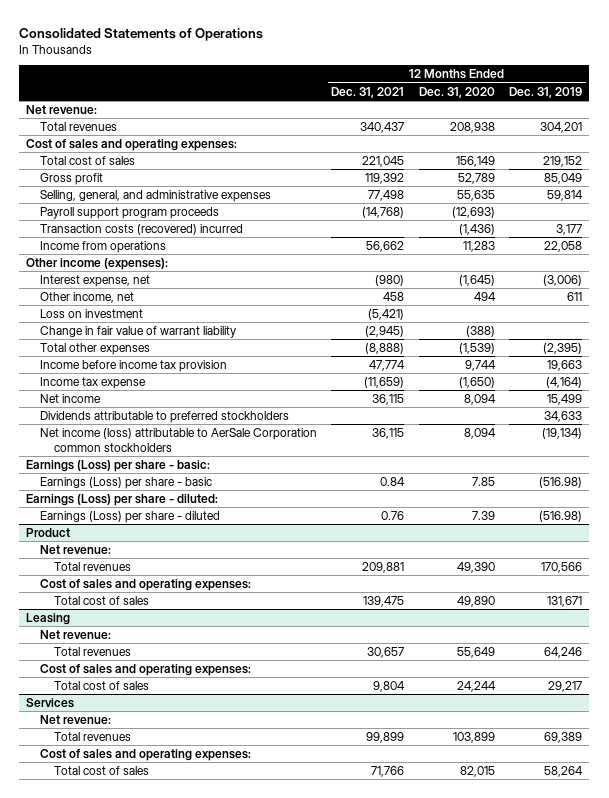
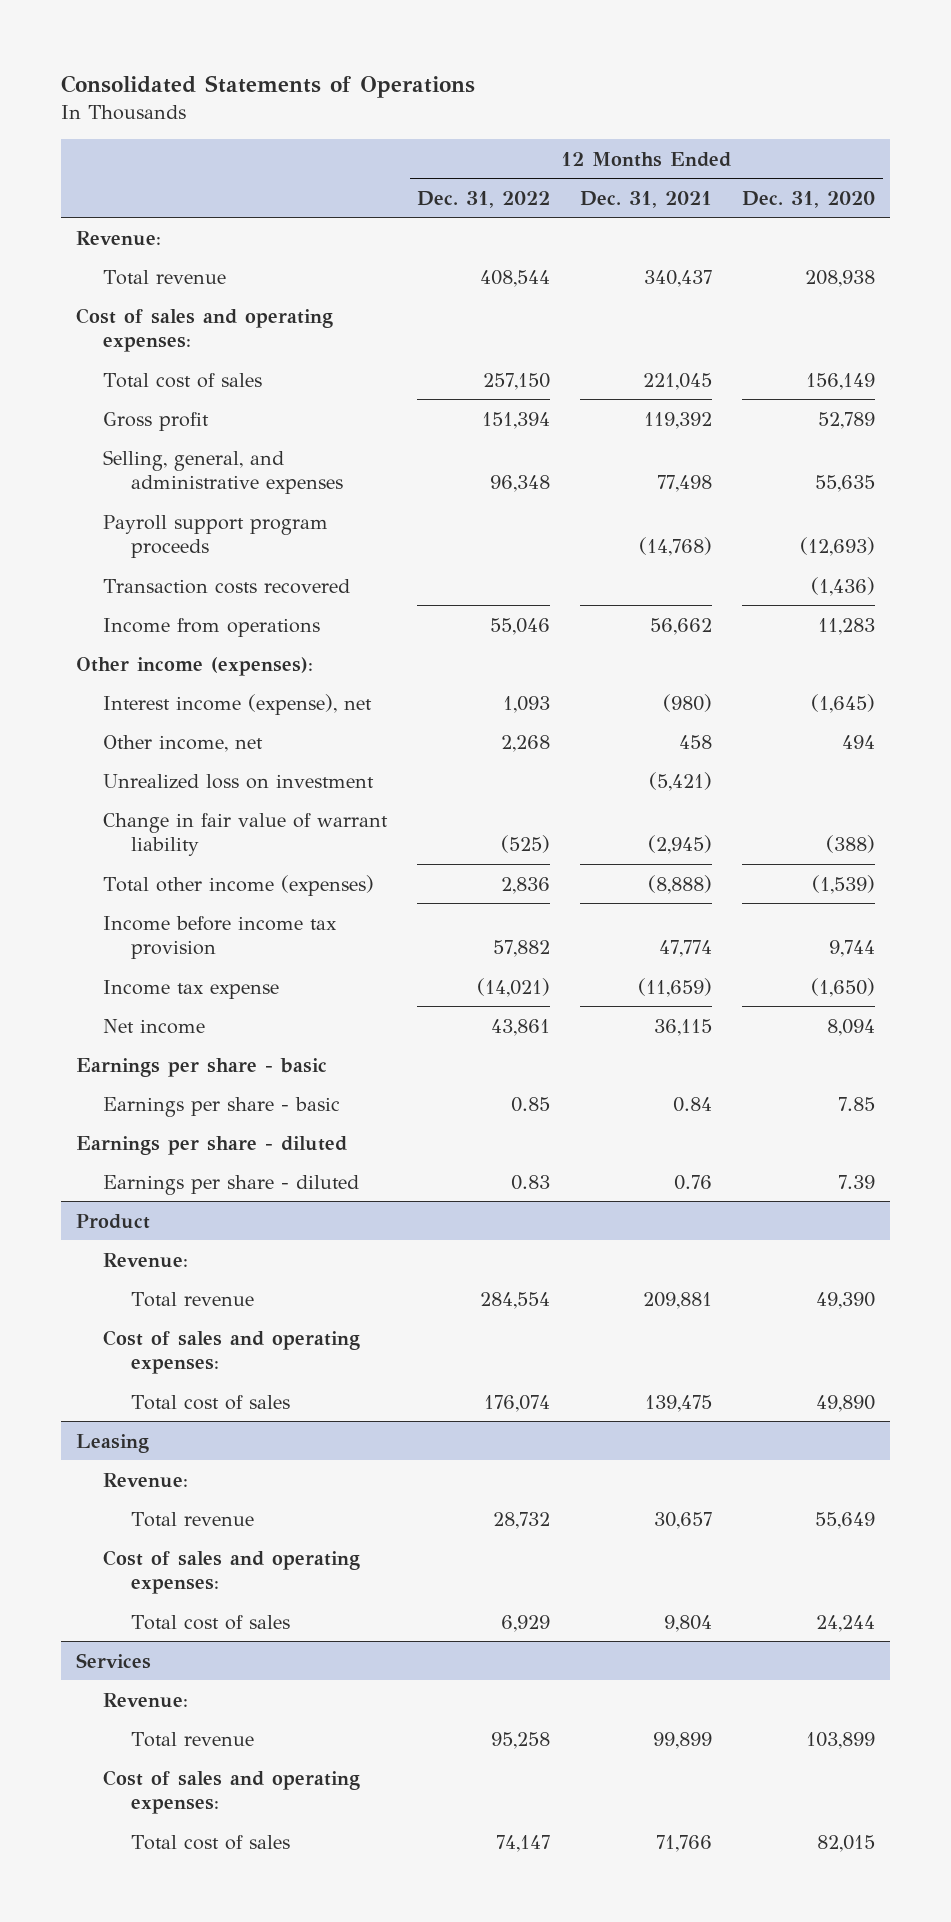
- | 12 Months Ended Dec. 31, 2021 | 12 Months Ended Dec. 31, 2020 | 12 Months Ended Dec. 31, 2019
+ | 12 Months Ended Dec. 31, 2022 | 12 Months Ended Dec. 31, 2021 | 12 Months Ended Dec. 31, 2020
- Net revenue:
- Total revenues | 340,437 | 208,938 | 304,201
+ Revenue:
+ Total revenue | 408,544 | 340,437 | 208,938
- Transaction costs (recovered) incurred | | (1,436) | 3,177
+ Transaction costs recovered | | | (1,436)
- Interest expense, net | (980) | (1,645) | (3,006)
+ Interest income (expense), net | 1,093 | (980) | (1,645)
- Loss on investment | (5,421) | |
+ Unrealized loss on investment | | (5,421) |
- Total other expenses | (8,888) | (1,539) | (2,395)
+ Total other income (expenses) | 2,836 | (8,888) | (1,539)
- Dividends attributable to preferred stockholders | | | 34,633
- Net income (loss) attributable to AerSale Corporation common stockholders | 36,115 | 8,094 | (19,134)
- Earnings (Loss) per share - basic:
- Earnings (Loss) per share - basic | 0.84 | 7.85 | (516.98)
- Earnings (Loss) per share - diluted:
- Earnings (Loss) per share - diluted | 0.76 | 7.39 | (516.98)
+ Earnings per share - basic
+ Earnings per share - basic | 0.85 | 0.84 | 7.85
+ Earnings per share - diluted
+ Earnings per share - diluted | 0.83 | 0.76 | 7.39
@ Product
- Net revenue:
- Total revenues | 209,881 | 49,390 | 170,566
+ Revenue:
+ Total revenue | 284,554 | 209,881 | 49,390
@ Leasing
- Net revenue:
- Total revenues | 30,657 | 55,649 | 64,246
+ Revenue:
+ Total revenue | 28,732 | 30,657 | 55,649
@ Services
- Net revenue:
- Total revenues | 99,899 | 103,899 | 69,389
+ Revenue:
+ Total revenue | 95,258 | 99,899 | 103,899

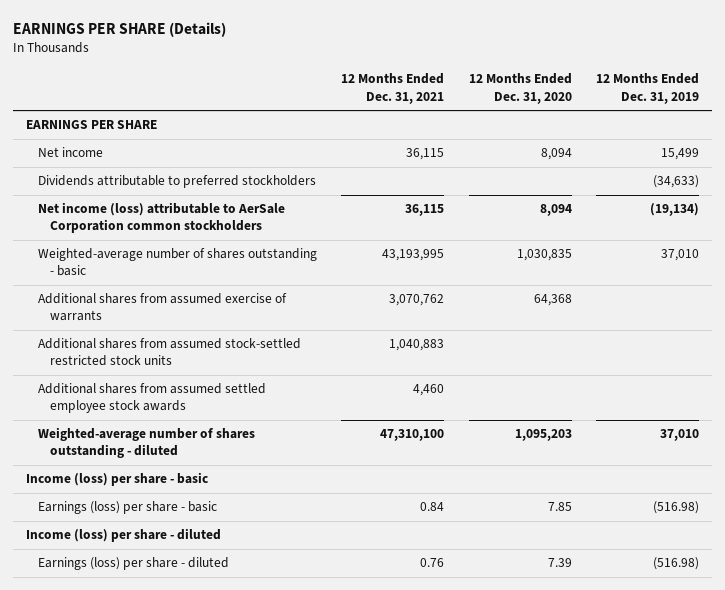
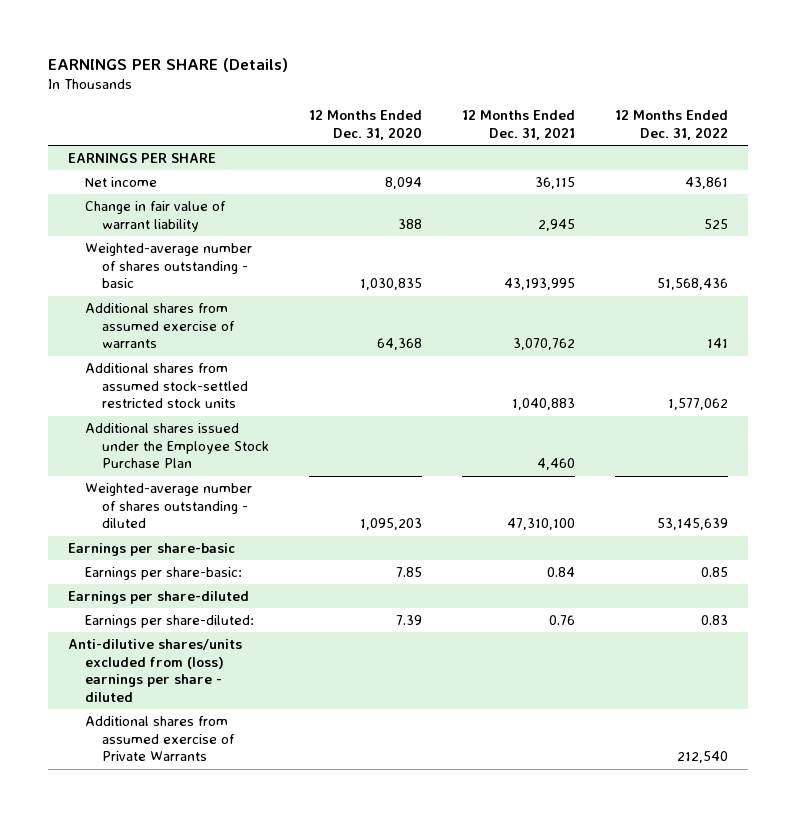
- | 12 Months Ended Dec. 31, 2021 | 12 Months Ended Dec. 31, 2020 | 12 Months Ended Dec. 31, 2019
+ | 12 Months Ended Dec. 31, 2020 | 12 Months Ended Dec. 31, 2021 | 12 Months Ended Dec. 31, 2022
- Dividends attributable to preferred stockholders | | | (34,633)
- Net income (loss) attributable to AerSale Corporation common stockholders | 36,115 | 8,094 | (19,134)
+ Change in fair value of warrant liability | 388 | 2,945 | 525
- Additional shares from assumed settled employee stock awards | 4,460 | |
+ Additional shares issued under the Employee Stock Purchase Plan | | 4,460 |
- Income (loss) per share - basic
- Earnings (loss) per share - basic | 0.84 | 7.85 | (516.98)
- Income (loss) per share - diluted
- Earnings (loss) per share - diluted | 0.76 | 7.39 | (516.98)
+ Earnings per share-basic
+ Earnings per share-basic: | 7.85 | 0.84 | 0.85
+ Earnings per share-diluted
+ Earnings per share-diluted: | 7.39 | 0.76 | 0.83
+ Anti-dilutive shares/units excluded from (loss) earnings per share - diluted
+ Additional shares from assumed exercise of Private Warrants | | | 212,540

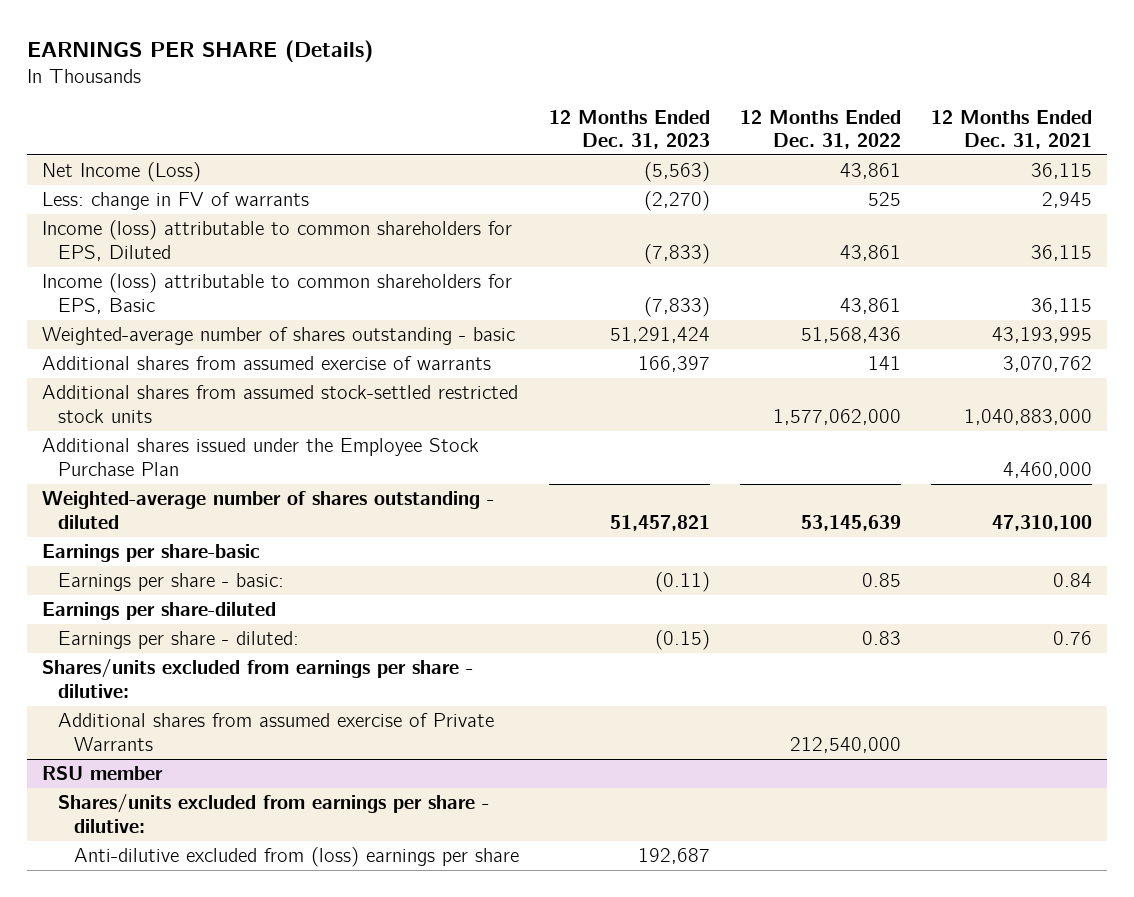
- | 12 Months Ended Dec. 31, 2020 | 12 Months Ended Dec. 31, 2021 | 12 Months Ended Dec. 31, 2022
+ | 12 Months Ended Dec. 31, 2023 | 12 Months Ended Dec. 31, 2022 | 12 Months Ended Dec. 31, 2021
- EARNINGS PER SHARE
- Net income | 8,094 | 36,115 | 43,861
- Change in fair value of warrant liability | 388 | 2,945 | 525
+ Net Income (Loss) | (5,563) | 43,861 | 36,115
+ Less: change in FV of warrants | (2,270) | 525 | 2,945
+ Income (loss) attributable to common shareholders for EPS, Diluted | (7,833) | 43,861 | 36,115
+ Income (loss) attributable to common shareholders for EPS, Basic | (7,833) | 43,861 | 36,115
- Additional shares from assumed stock-settled restricted stock units | | 1,040,883 | 1,577,062
- Additional shares issued under the Employee Stock Purchase Plan | | 4,460 |
+ Additional shares from assumed stock-settled restricted stock units | | 1,577,062,000 | 1,040,883,000
+ Additional shares issued under the Employee Stock Purchase Plan | | | 4,460,000
- Earnings per share-basic: | 7.85 | 0.84 | 0.85
+ Earnings per share - basic: | (0.11) | 0.85 | 0.84
- Earnings per share-diluted: | 7.39 | 0.76 | 0.83
- Anti-dilutive shares/units excluded from (loss) earnings per share - diluted
- Additional shares from assumed exercise of Private Warrants | | | 212,540
+ Earnings per share - diluted: | (0.15) | 0.83 | 0.76
+ Shares/units excluded from earnings per share - dilutive:
+ Additional shares from assumed exercise of Private Warrants | | 212,540,000 |
+ RSU member
+ Shares/units excluded from earnings per share - dilutive:
+ Anti-dilutive excluded from (loss) earnings per share | 192,687 | |

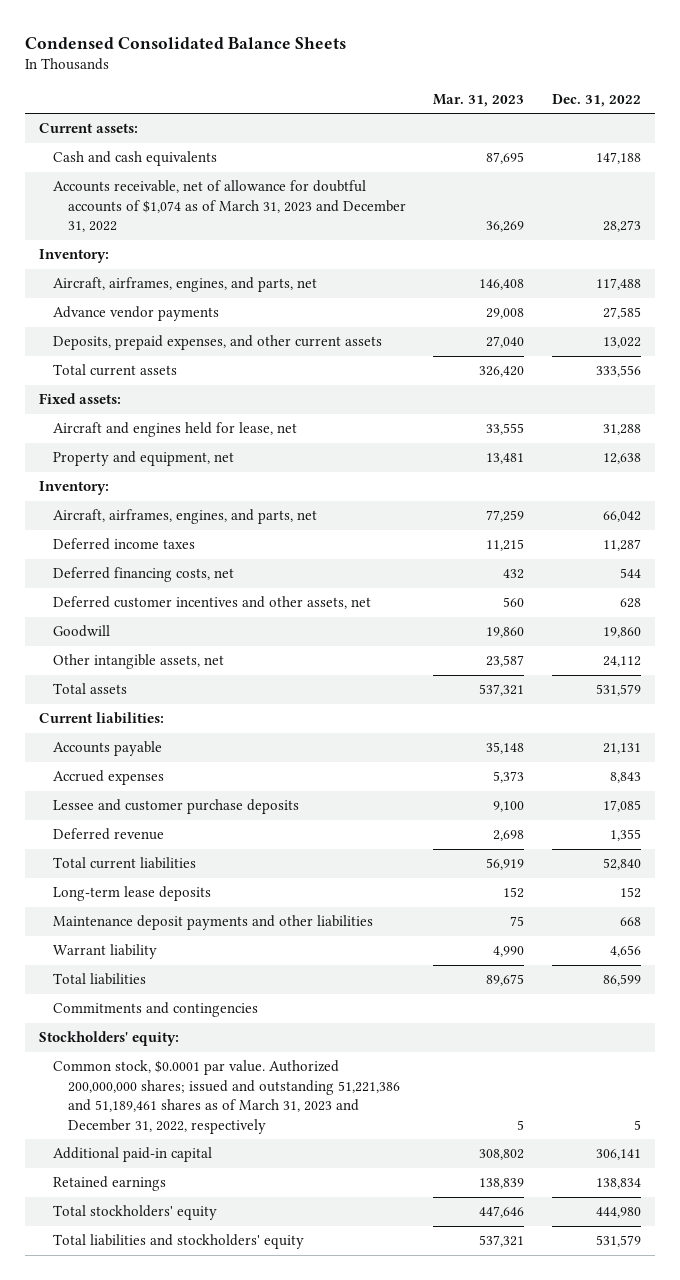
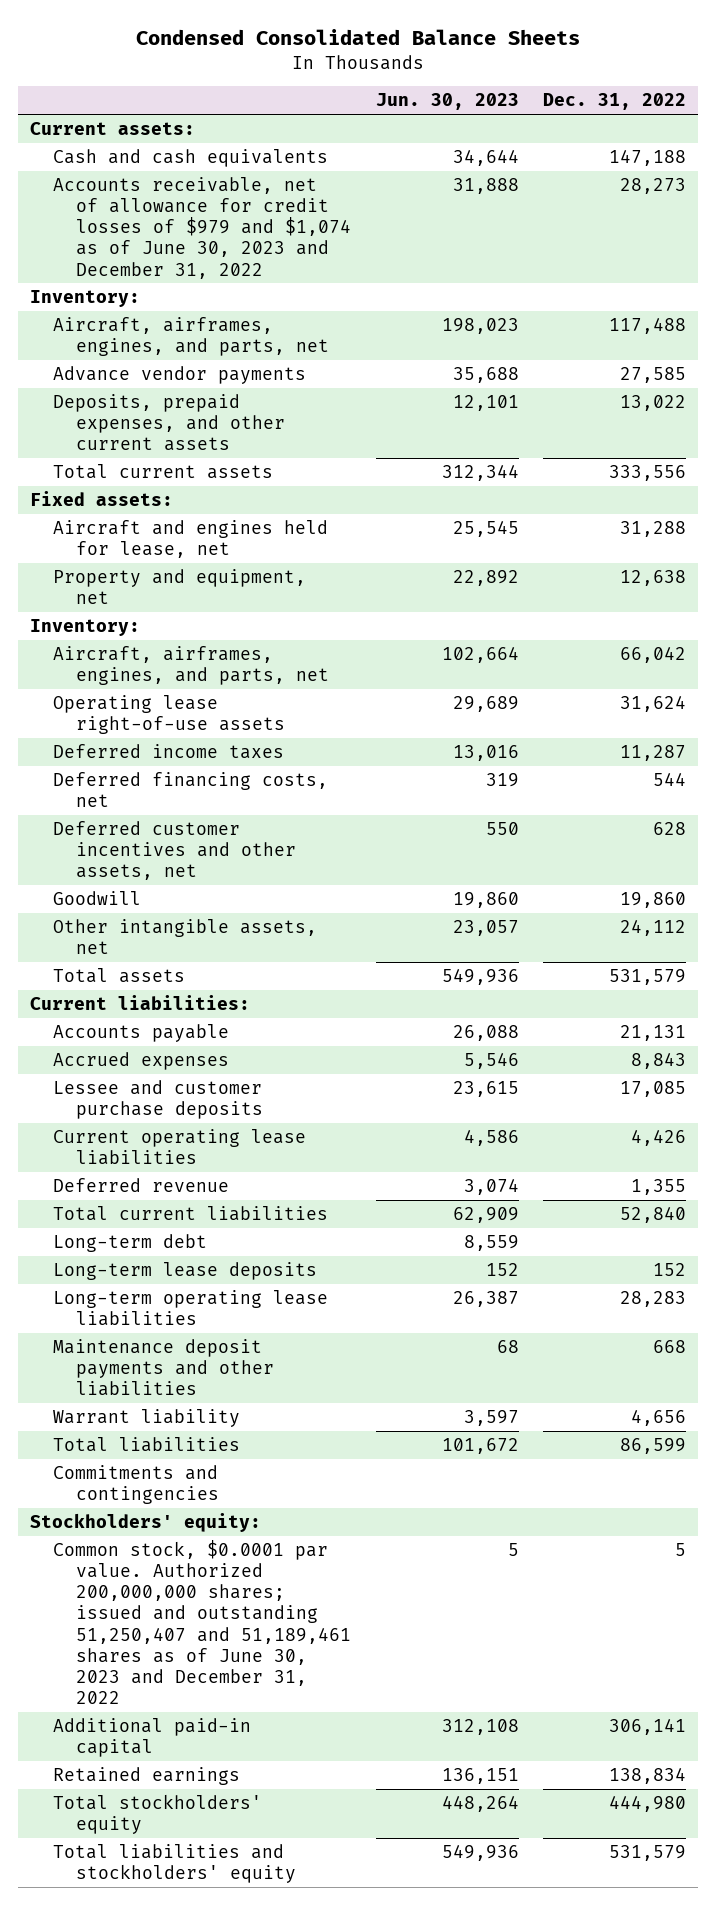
- | Mar. 31, 2023 | Dec. 31, 2022
+ | Jun. 30, 2023 | Dec. 31, 2022
- Accounts receivable, net of allowance for doubtful accounts of $1,074 as of March 31, 2023 and December 31, 2022 | 36,269 | 28,273
+ Accounts receivable, net of allowance for credit losses of $979 and $1,074 as of June 30, 2023 and December 31, 2022 | 31,888 | 28,273
+ Operating lease right-of-use assets | 29,689 | 31,624
+ Current operating lease liabilities | 4,586 | 4,426
+ Long-term debt | 8,559 |
+ Long-term operating lease liabilities | 26,387 | 28,283
- Common stock, $0.0001 par value. Authorized 200,000,000 shares; issued and outstanding 51,221,386 and 51,189,461 shares as of March 31, 2023 and December 31, 2022, respectively | 5 | 5
+ Common stock, $0.0001 par value. Authorized 200,000,000 shares; issued and outstanding 51,250,407 and 51,189,461 shares as of June 30, 2023 and December 31, 2022 | 5 | 5

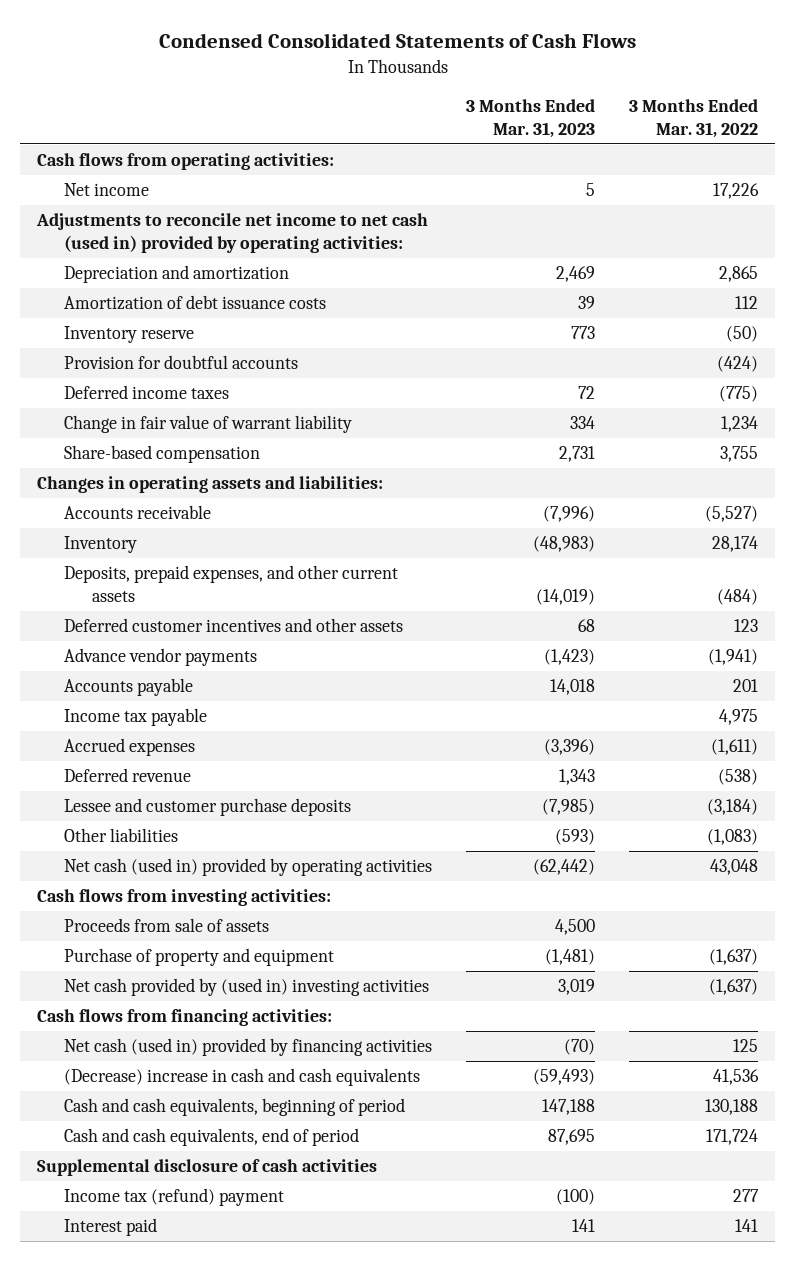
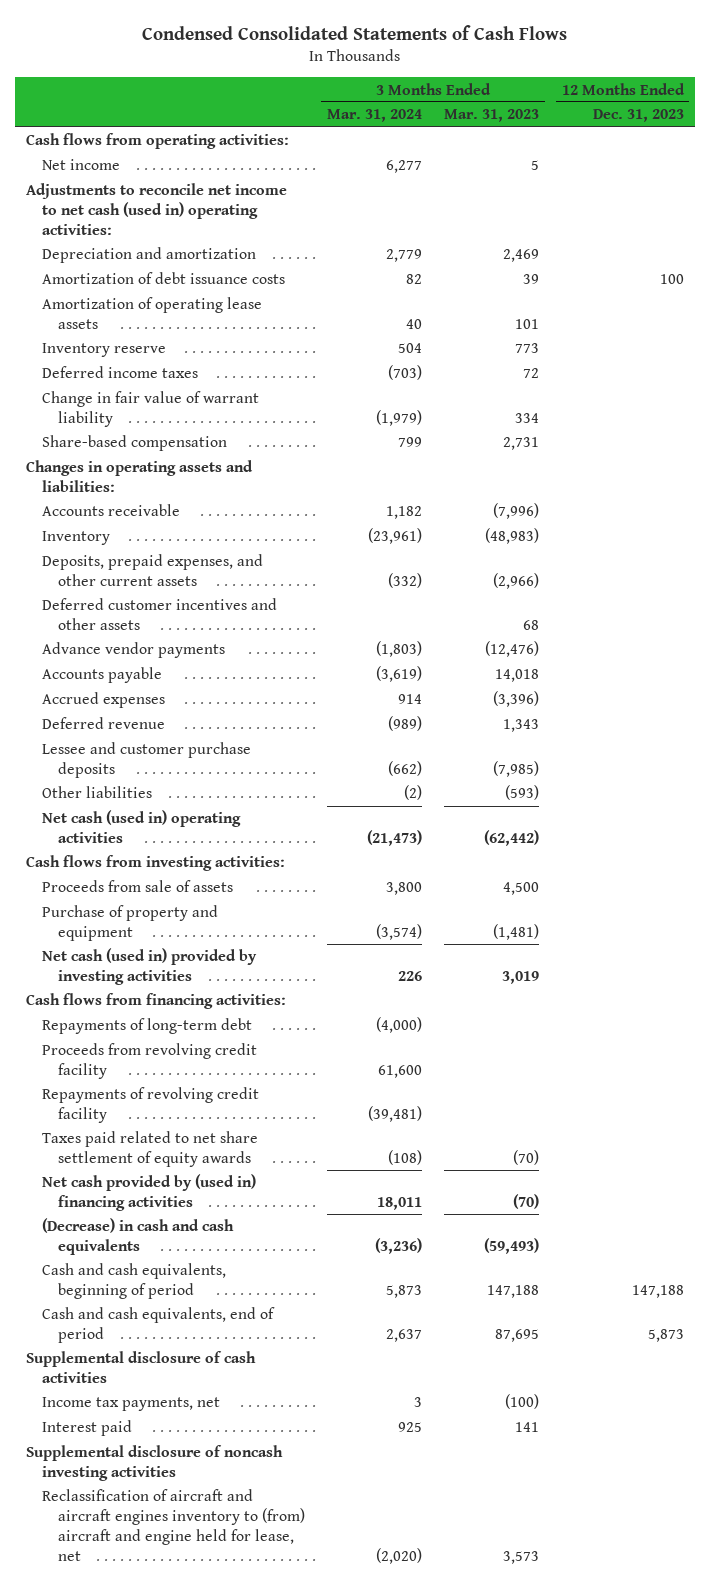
- | 3 Months Ended Mar. 31, 2023 | 3 Months Ended Mar. 31, 2022
+ | 3 Months Ended Mar. 31, 2024 | 3 Months Ended Mar. 31, 2023 | 12 Months Ended Dec. 31, 2023
- Adjustments to reconcile net income to net cash (used in) provided by operating activities:
+ Adjustments to reconcile net income to net cash (used in) operating activities:
+ Amortization of operating lease assets | 40 | 101 |
- Provision for doubtful accounts | | (424)
- Deposits, prepaid expenses, and other current assets | (14,019) | (484)
+ Deposits, prepaid expenses, and other current assets | (332) | (2,966) |
- Advance vendor payments | (1,423) | (1,941)
+ Advance vendor payments | (1,803) | (12,476) |
- Income tax payable | | 4,975
- Net cash (used in) provided by operating activities | (62,442) | 43,048
+ Net cash (used in) operating activities | (21,473) | (62,442) |
- Net cash provided by (used in) investing activities | 3,019 | (1,637)
+ Net cash (used in) provided by investing activities | 226 | 3,019 |
- Net cash (used in) provided by financing activities | (70) | 125
- (Decrease) increase in cash and cash equivalents | (59,493) | 41,536
+ Repayments of long-term debt | (4,000) | |
+ Proceeds from revolving credit facility | 61,600 | |
+ Repayments of revolving credit facility | (39,481) | |
+ Taxes paid related to net share settlement of equity awards | (108) | (70) |
+ Net cash provided by (used in) financing activities | 18,011 | (70) |
+ (Decrease) in cash and cash equivalents | (3,236) | (59,493) |
- Income tax (refund) payment | (100) | 277
+ Income tax payments, net | 3 | (100) |
+ Supplemental disclosure of noncash investing activities
+ Reclassification of aircraft and aircraft engines inventory to (from) aircraft and engine held for lease, net | (2,020) | 3,573 |

